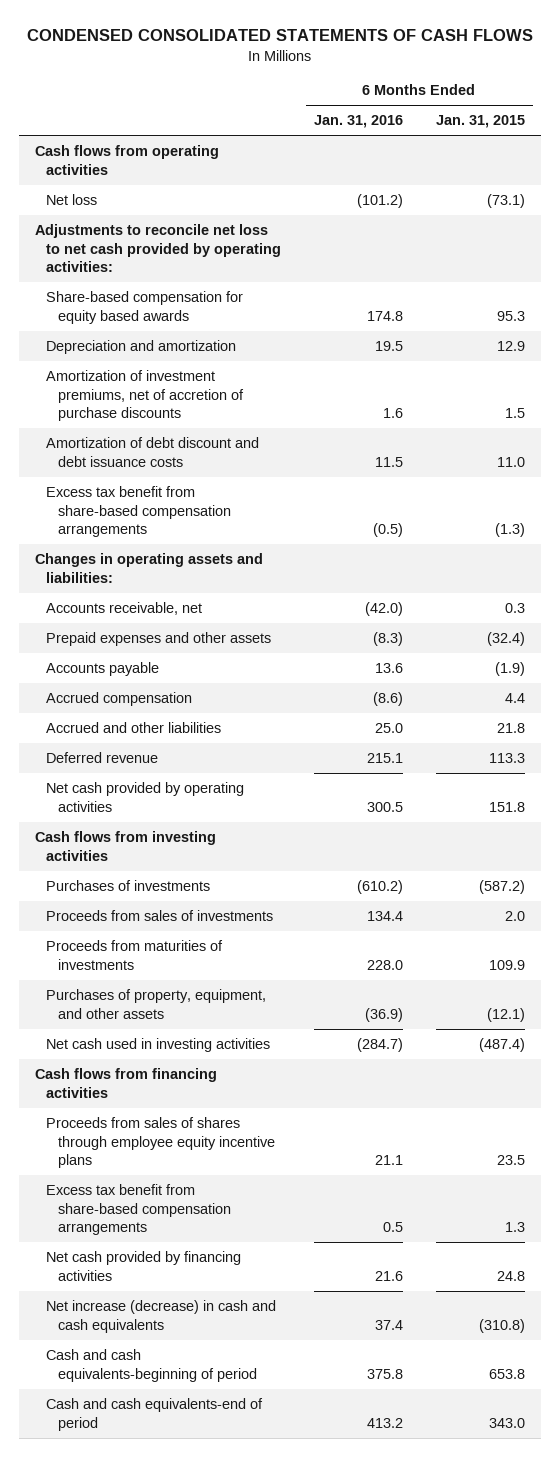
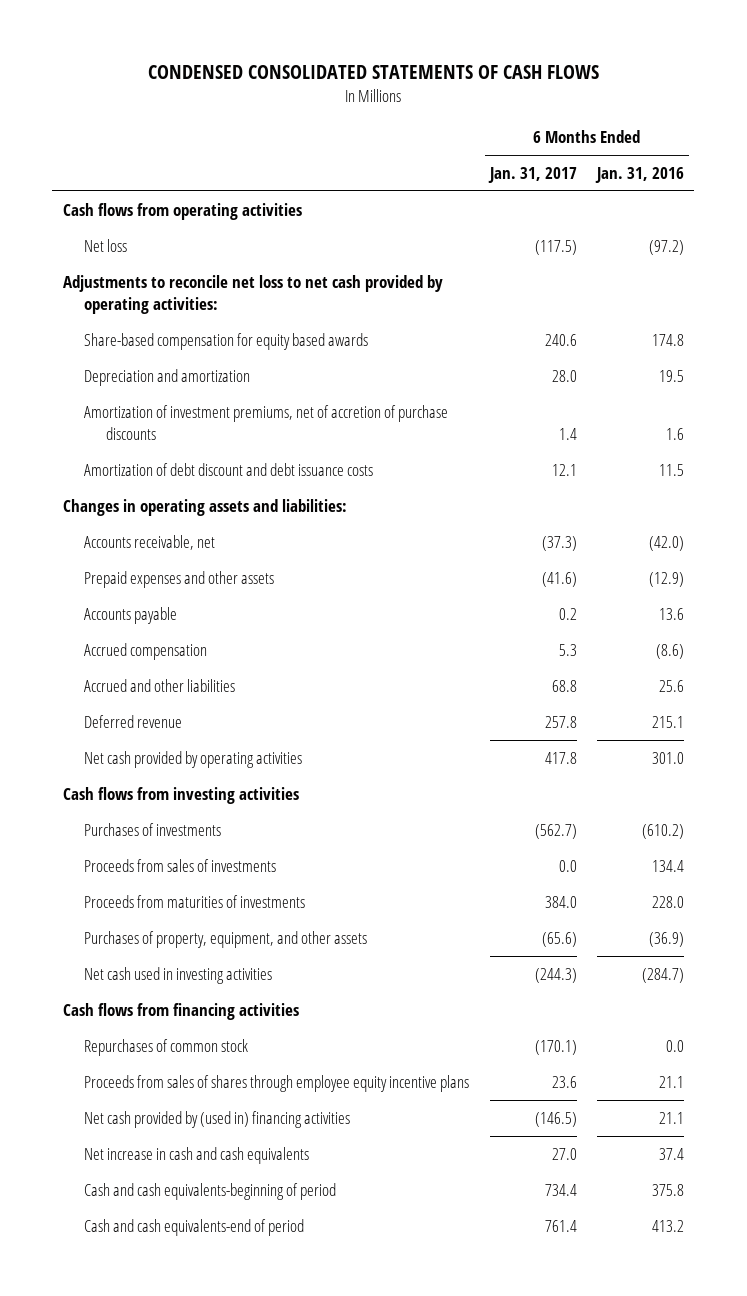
- | 6 Months Ended Jan. 31, 2016 | 6 Months Ended Jan. 31, 2015
+ | 6 Months Ended Jan. 31, 2017 | 6 Months Ended Jan. 31, 2016
- Net loss | (101.2) | (73.1)
+ Net loss | (117.5) | (97.2)
- Excess tax benefit from share-based compensation arrangements | (0.5) | (1.3)
- Prepaid expenses and other assets | (8.3) | (32.4)
+ Prepaid expenses and other assets | (41.6) | (12.9)
- Accrued and other liabilities | 25.0 | 21.8
+ Accrued and other liabilities | 68.8 | 25.6
- Net cash provided by operating activities | 300.5 | 151.8
+ Net cash provided by operating activities | 417.8 | 301.0
+ Repurchases of common stock | (170.1) | 0.0
- Excess tax benefit from share-based compensation arrangements | 0.5 | 1.3
- Net cash provided by financing activities | 21.6 | 24.8
- Net increase (decrease) in cash and cash equivalents | 37.4 | (310.8)
+ Net cash provided by (used in) financing activities | (146.5) | 21.1
+ Net increase in cash and cash equivalents | 27.0 | 37.4

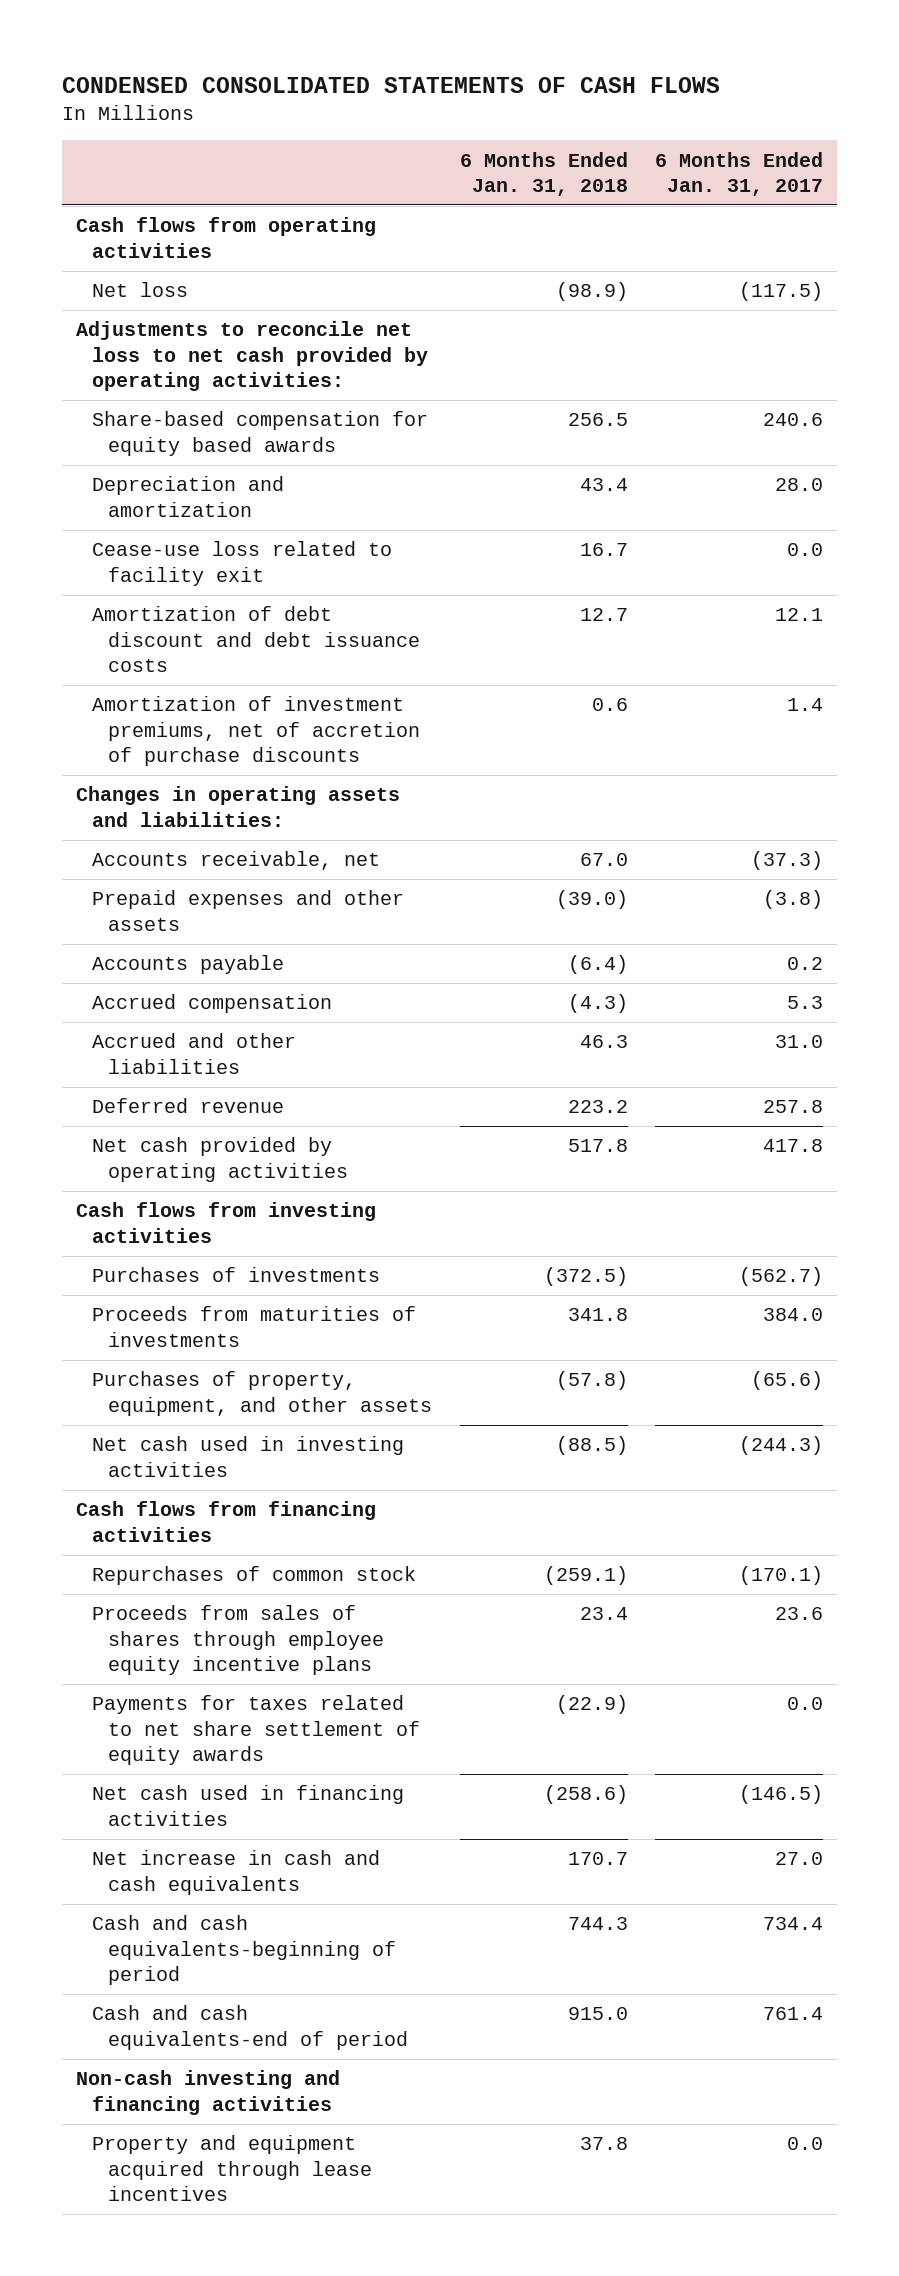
- | 6 Months Ended Jan. 31, 2017 | 6 Months Ended Jan. 31, 2016
+ | 6 Months Ended Jan. 31, 2018 | 6 Months Ended Jan. 31, 2017
+ Cease-use loss related to facility exit | 16.7 | 0.0
moved down: Amortization of investment premiums, net of accretion of purchase discounts | 0.6 | 1.4
- Prepaid expenses and other assets | (41.6) | (12.9)
+ Prepaid expenses and other assets | (39.0) | (3.8)
- Accrued and other liabilities | 68.8 | 25.6
+ Accrued and other liabilities | 46.3 | 31.0
- Proceeds from sales of investments | 0.0 | 134.4
- Net cash provided by (used in) financing activities | (146.5) | 21.1
+ Payments for taxes related to net share settlement of equity awards | (22.9) | 0.0
+ Net cash used in financing activities | (258.6) | (146.5)
+ Non-cash investing and financing activities
+ Property and equipment acquired through lease incentives | 37.8 | 0.0

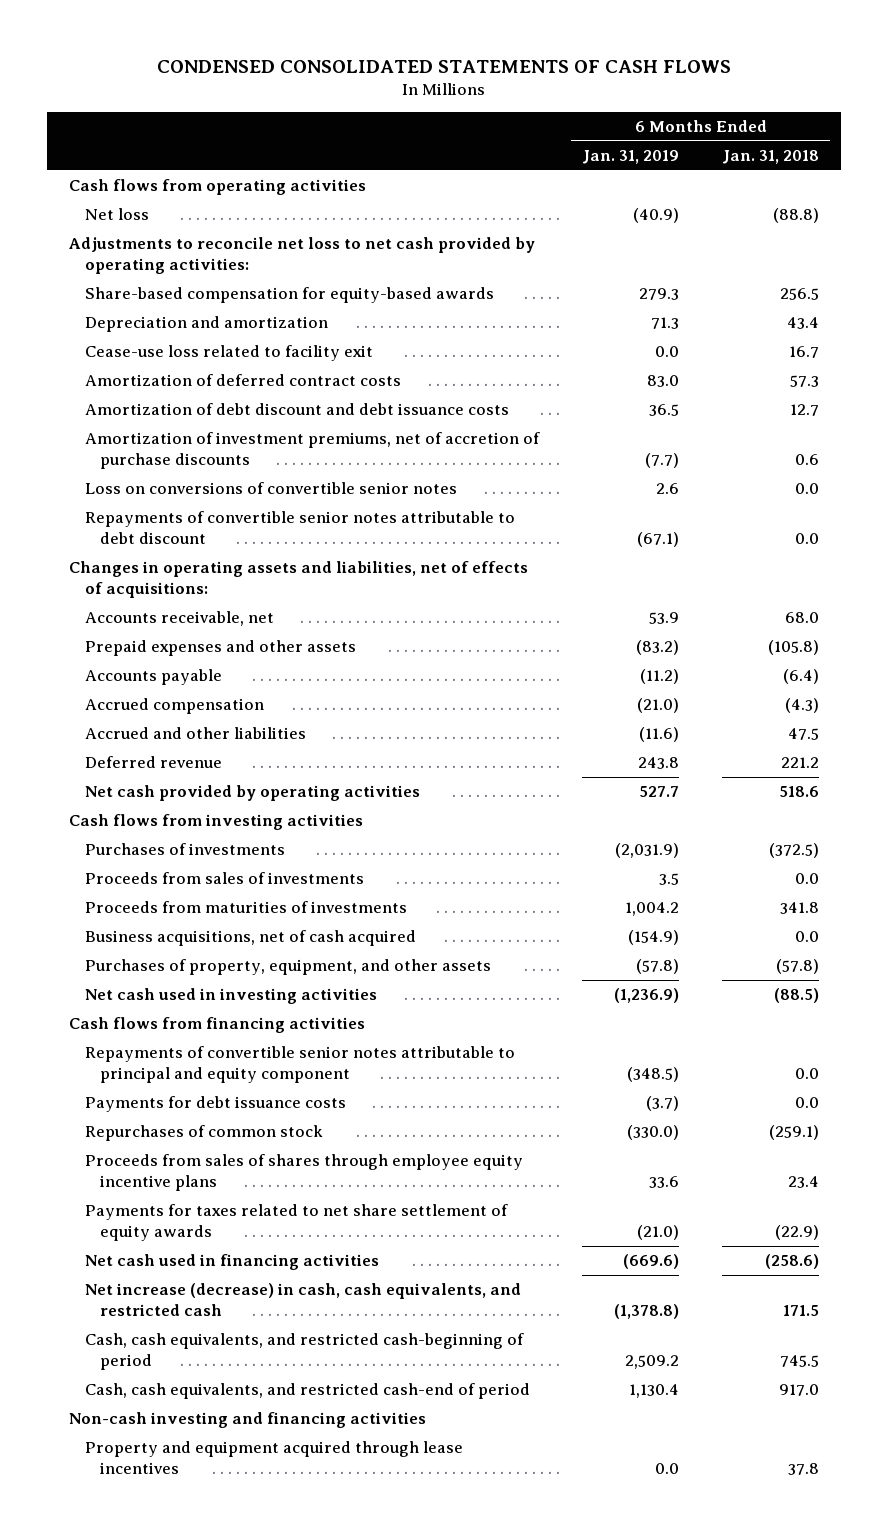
- | 6 Months Ended Jan. 31, 2018 | 6 Months Ended Jan. 31, 2017
+ | 6 Months Ended Jan. 31, 2019 | 6 Months Ended Jan. 31, 2018
- Net loss | (98.9) | (117.5)
+ Net loss | (40.9) | (88.8)
- Share-based compensation for equity based awards | 256.5 | 240.6
+ Share-based compensation for equity-based awards | 279.3 | 256.5
+ Amortization of deferred contract costs | 83.0 | 57.3
- Changes in operating assets and liabilities:
- Accounts receivable, net | 67.0 | (37.3)
- Prepaid expenses and other assets | (39.0) | (3.8)
+ Loss on conversions of convertible senior notes | 2.6 | 0.0
+ Repayments of convertible senior notes attributable to debt discount | (67.1) | 0.0
+ Changes in operating assets and liabilities, net of effects of acquisitions:
+ Accounts receivable, net | 53.9 | 68.0
+ Prepaid expenses and other assets | (83.2) | (105.8)
- Accrued and other liabilities | 46.3 | 31.0
- Deferred revenue | 223.2 | 257.8
- Net cash provided by operating activities | 517.8 | 417.8
+ Accrued and other liabilities | (11.6) | 47.5
+ Deferred revenue | 243.8 | 221.2
+ Net cash provided by operating activities | 527.7 | 518.6
+ Proceeds from sales of investments | 3.5 | 0.0
+ Business acquisitions, net of cash acquired | (154.9) | 0.0
+ Repayments of convertible senior notes attributable to principal and equity component | (348.5) | 0.0
+ Payments for debt issuance costs | (3.7) | 0.0
- Net increase in cash and cash equivalents | 170.7 | 27.0
- Cash and cash equivalents-beginning of period | 744.3 | 734.4
- Cash and cash equivalents-end of period | 915.0 | 761.4
+ Net increase (decrease) in cash, cash equivalents, and restricted cash | (1,378.8) | 171.5
+ Cash, cash equivalents, and restricted cash-beginning of period | 2,509.2 | 745.5
+ Cash, cash equivalents, and restricted cash-end of period | 1,130.4 | 917.0

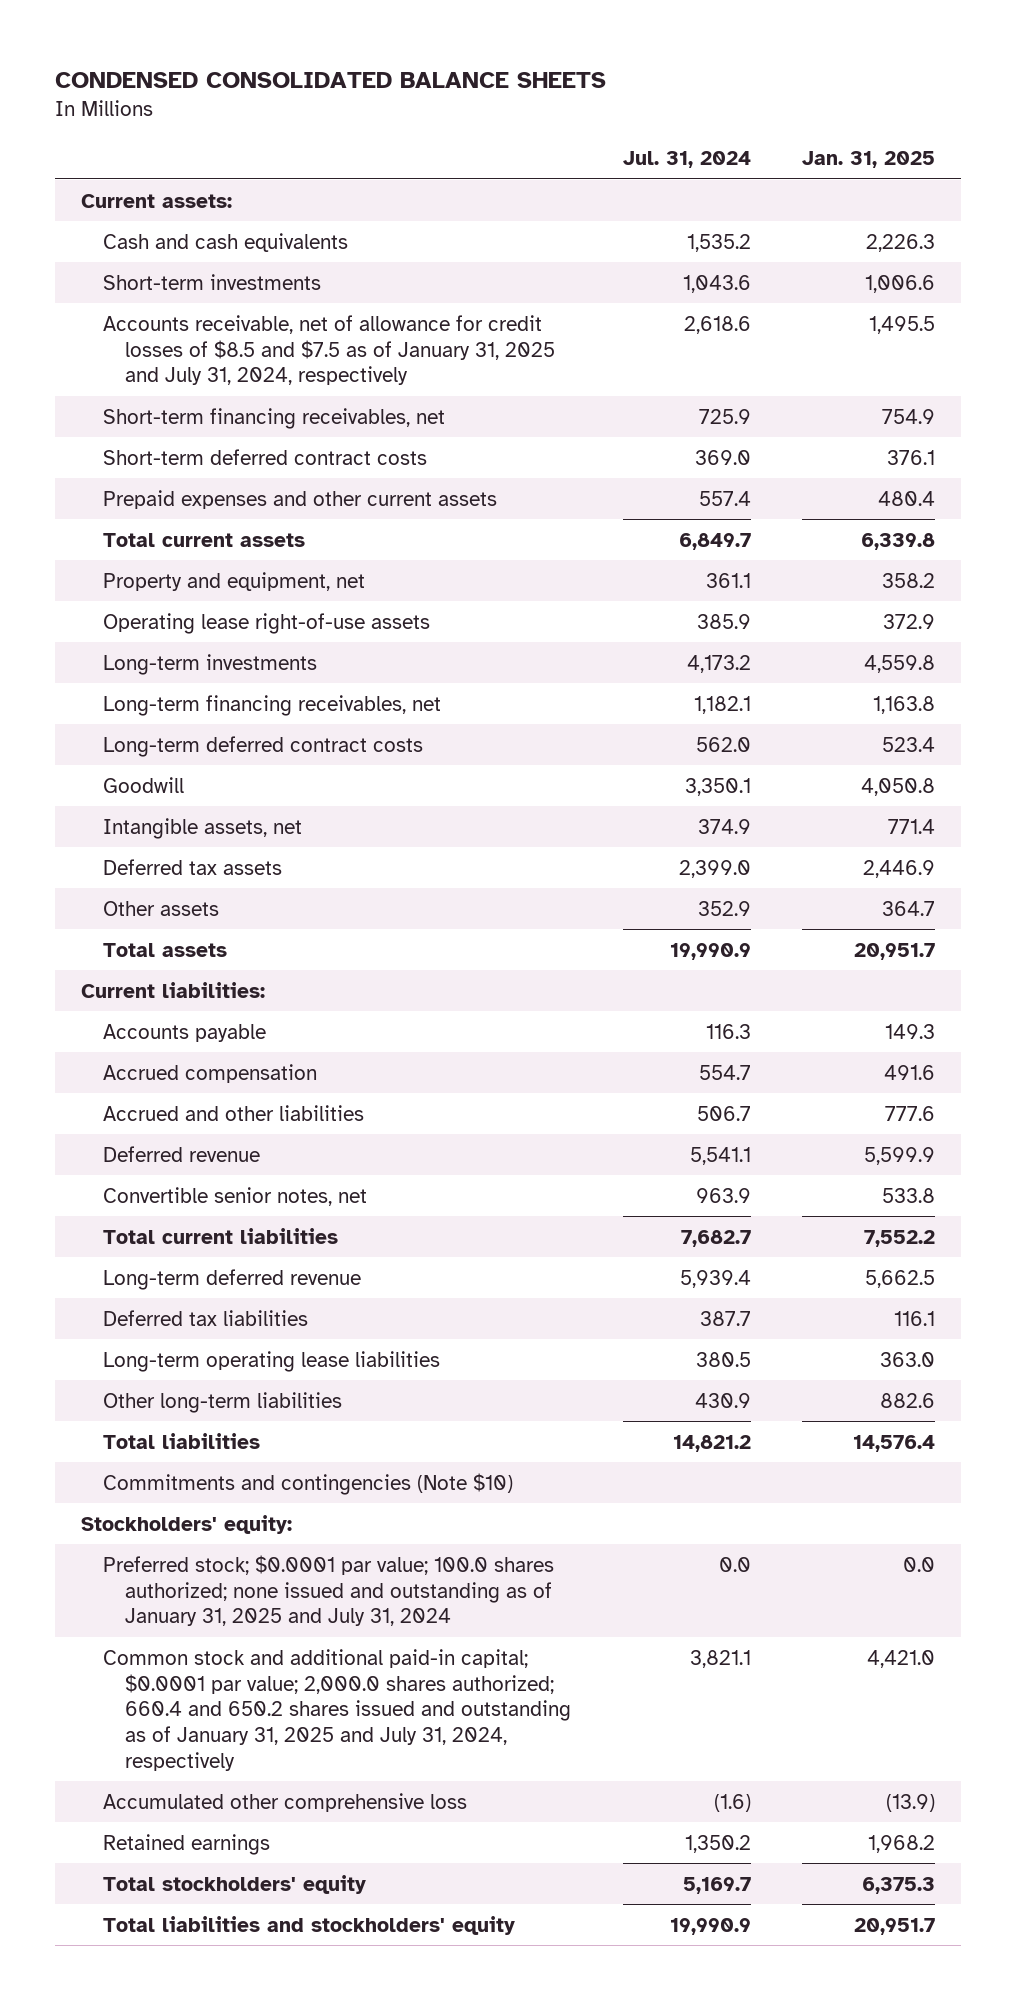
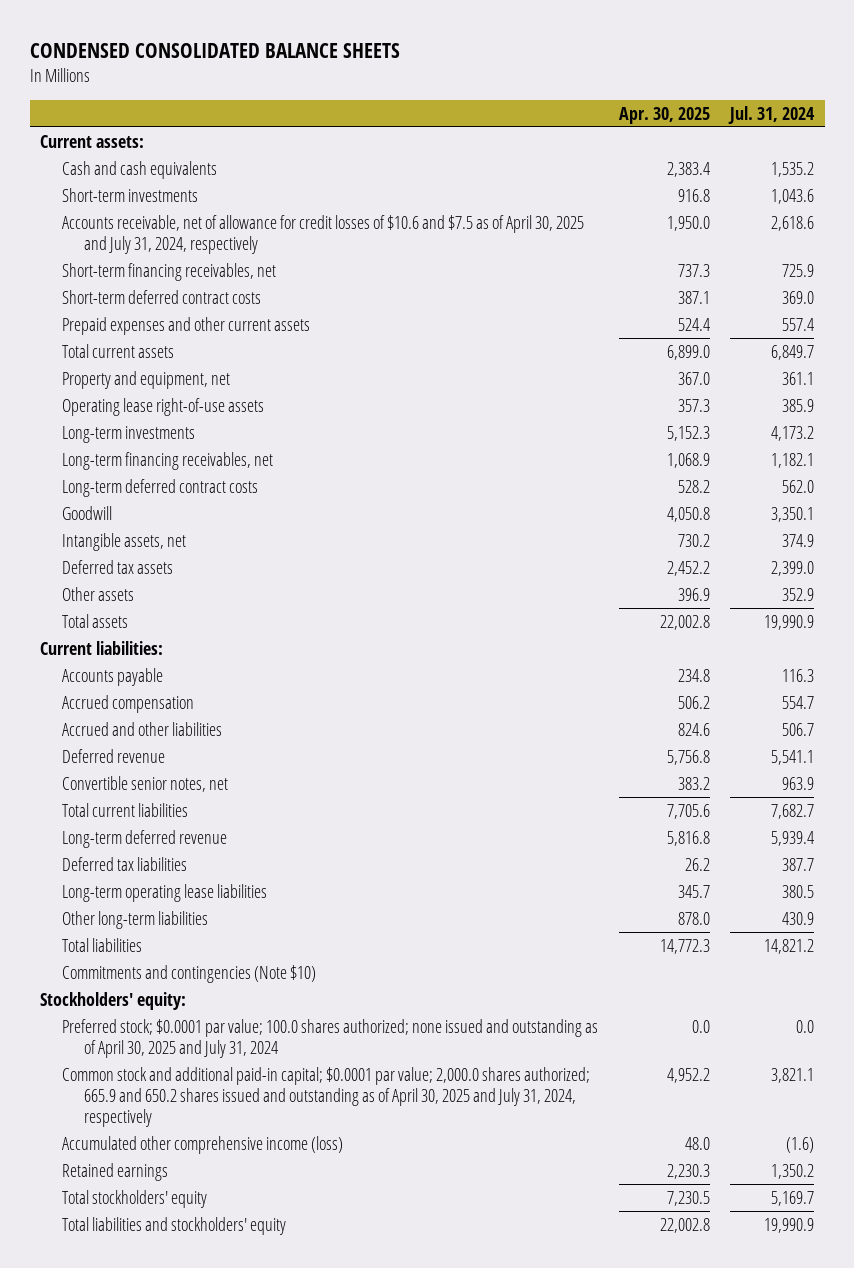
- | Jul. 31, 2024 | Jan. 31, 2025
+ | Apr. 30, 2025 | Jul. 31, 2024
- Accounts receivable, net of allowance for credit losses of $8.5 and $7.5 as of January 31, 2025 and July 31, 2024, respectively | 2,618.6 | 1,495.5
+ Accounts receivable, net of allowance for credit losses of $10.6 and $7.5 as of April 30, 2025 and July 31, 2024, respectively | 1,950.0 | 2,618.6
- Preferred stock; $0.0001 par value; 100.0 shares authorized; none issued and outstanding as of January 31, 2025 and July 31, 2024 | 0.0 | 0.0
- Common stock and additional paid-in capital; $0.0001 par value; 2,000.0 shares authorized; 660.4 and 650.2 shares issued and outstanding as of January 31, 2025 and July 31, 2024, respectively | 3,821.1 | 4,421.0
- Accumulated other comprehensive loss | (1.6) | (13.9)
+ Preferred stock; $0.0001 par value; 100.0 shares authorized; none issued and outstanding as of April 30, 2025 and July 31, 2024 | 0.0 | 0.0
+ Common stock and additional paid-in capital; $0.0001 par value; 2,000.0 shares authorized; 665.9 and 650.2 shares issued and outstanding as of April 30, 2025 and July 31, 2024, respectively | 4,952.2 | 3,821.1
+ Accumulated other comprehensive income (loss) | 48.0 | (1.6)

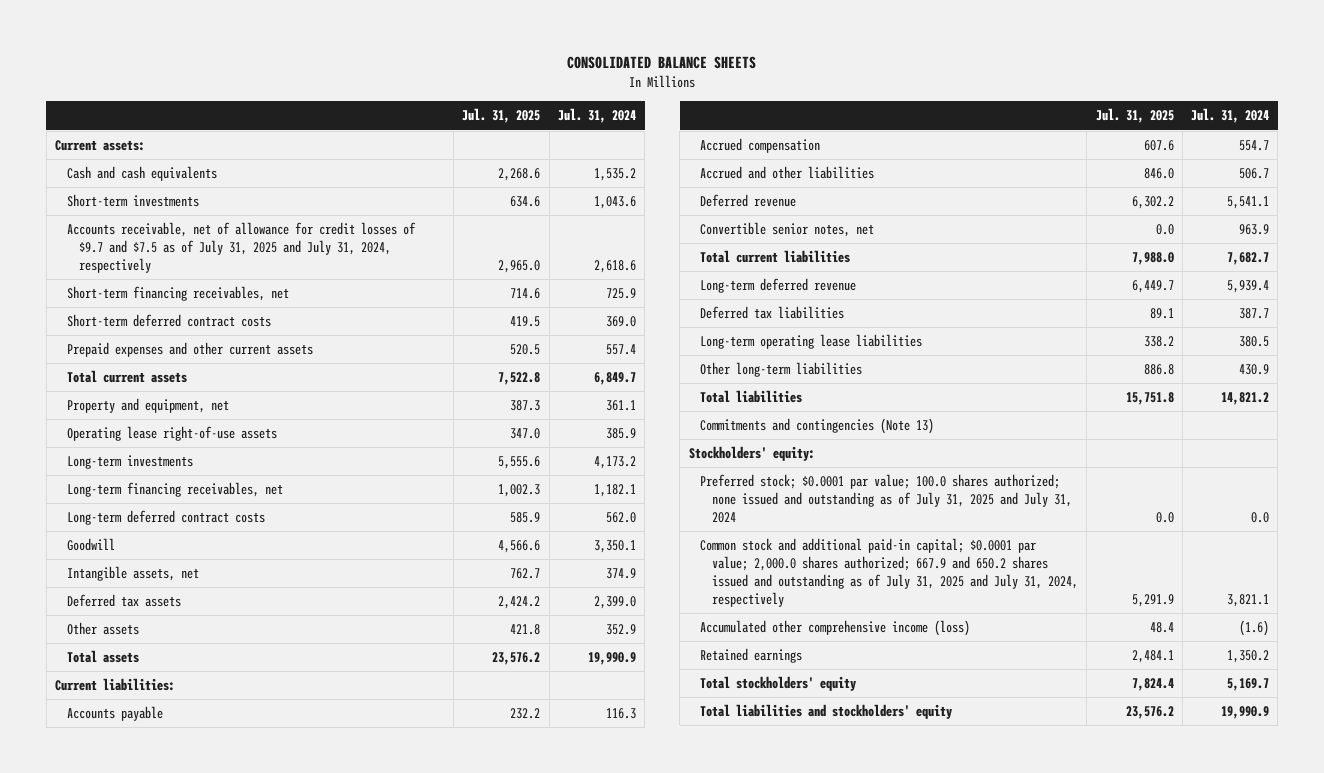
- CONDENSED CONSOLIDATED BALANCE SHEETS
+ CONSOLIDATED BALANCE SHEETS
- | Apr. 30, 2025 | Jul. 31, 2024
+ | Jul. 31, 2025 | Jul. 31, 2024
- Accounts receivable, net of allowance for credit losses of $10.6 and $7.5 as of April 30, 2025 and July 31, 2024, respectively | 1,950.0 | 2,618.6
+ Accounts receivable, net of allowance for credit losses of $9.7 and $7.5 as of July 31, 2025 and July 31, 2024, respectively | 2,965.0 | 2,618.6
- Commitments and contingencies (Note $10)
+ Commitments and contingencies (Note 13)
- Preferred stock; $0.0001 par value; 100.0 shares authorized; none issued and outstanding as of April 30, 2025 and July 31, 2024 | 0.0 | 0.0
- Common stock and additional paid-in capital; $0.0001 par value; 2,000.0 shares authorized; 665.9 and 650.2 shares issued and outstanding as of April 30, 2025 and July 31, 2024, respectively | 4,952.2 | 3,821.1
+ Preferred stock; $0.0001 par value; 100.0 shares authorized; none issued and outstanding as of July 31, 2025 and July 31, 2024 | 0.0 | 0.0
+ Common stock and additional paid-in capital; $0.0001 par value; 2,000.0 shares authorized; 667.9 and 650.2 shares issued and outstanding as of July 31, 2025 and July 31, 2024, respectively | 5,291.9 | 3,821.1

